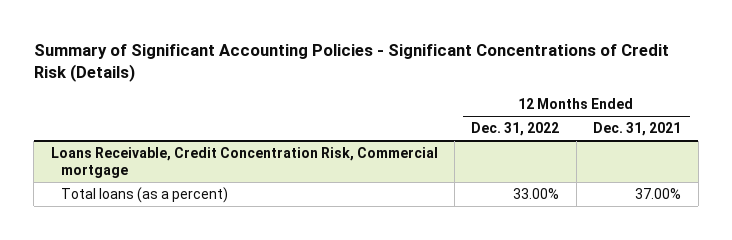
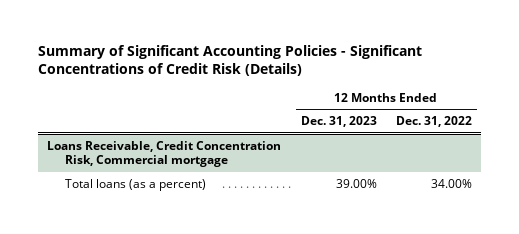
- | 12 Months Ended Dec. 31, 2022 | 12 Months Ended Dec. 31, 2021
+ | 12 Months Ended Dec. 31, 2023 | 12 Months Ended Dec. 31, 2022
@ Loans Receivable, Credit Concentration Risk, Commercial mortgage
- Total loans (as a percent) | 33.00% | 37.00%
+ Total loans (as a percent) | 39.00% | 34.00%

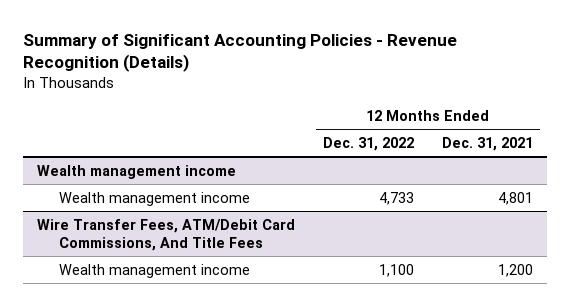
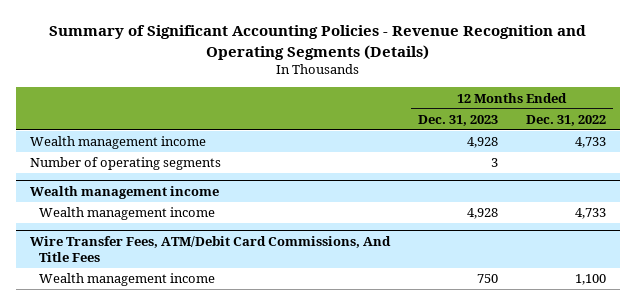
- Summary of Significant Accounting Policies - Revenue Recognition (Details)
+ Summary of Significant Accounting Policies - Revenue Recognition and Operating Segments (Details)
- | 12 Months Ended Dec. 31, 2022 | 12 Months Ended Dec. 31, 2021
+ | 12 Months Ended Dec. 31, 2023 | 12 Months Ended Dec. 31, 2022
+ Wealth management income | 4,928 | 4,733
+ Number of operating segments | 3 |

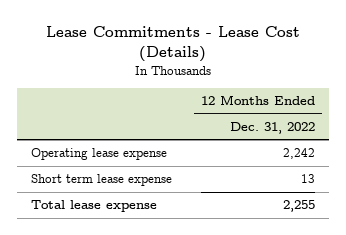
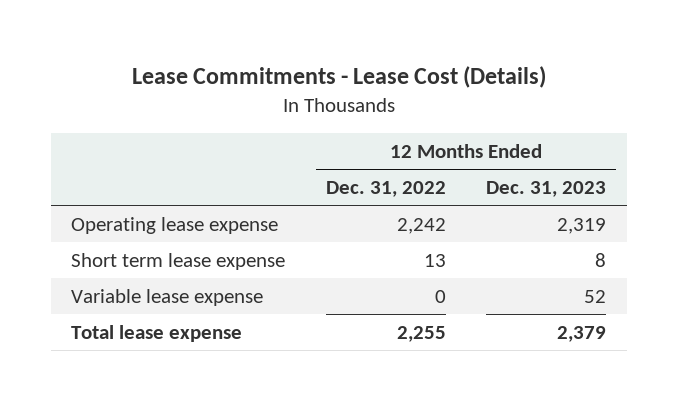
- | 12 Months Ended Dec. 31, 2022
+ | 12 Months Ended Dec. 31, 2022 | 12 Months Ended Dec. 31, 2023
+ Variable lease expense | 0 | 52

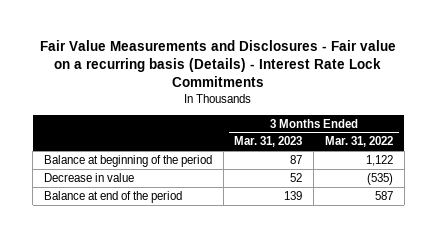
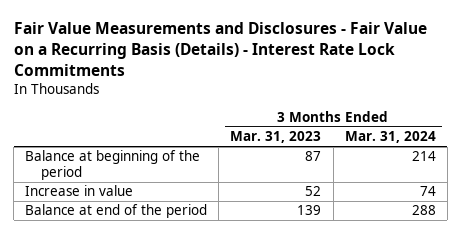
- Fair Value Measurements and Disclosures - Fair value on a recurring basis (Details) - Interest Rate Lock Commitments
+ Fair Value Measurements and Disclosures - Fair Value on a Recurring Basis (Details) - Interest Rate Lock Commitments
- | 3 Months Ended Mar. 31, 2023 | 3 Months Ended Mar. 31, 2022
+ | 3 Months Ended Mar. 31, 2023 | 3 Months Ended Mar. 31, 2024
- Decrease in value | 52 | (535)
+ Increase in value | 52 | 74

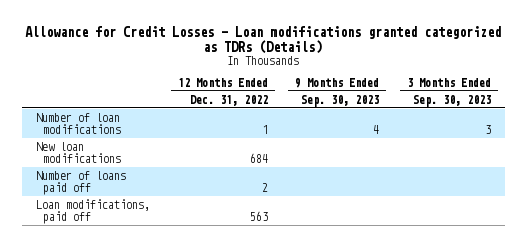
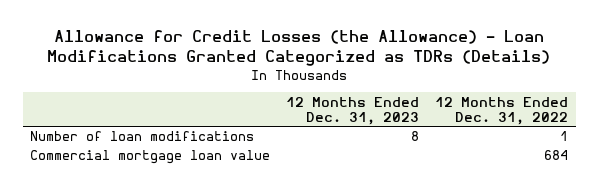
- Allowance for Credit Losses - Loan modifications granted categorized as TDRs (Details)
+ Allowance for Credit Losses (the Allowance) - Loan Modifications Granted Categorized as TDRs (Details)
- | 12 Months Ended Dec. 31, 2022 | 9 Months Ended Sep. 30, 2023 | 3 Months Ended Sep. 30, 2023
+ | 12 Months Ended Dec. 31, 2023 | 12 Months Ended Dec. 31, 2022
- New loan modifications | 684 | |
- Number of loans paid off | 2 | |
- Loan modifications, paid off | 563 | |
+ Commercial mortgage loan value | | 684

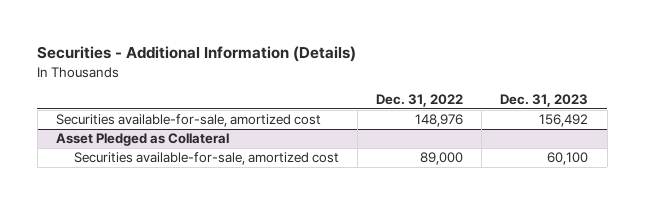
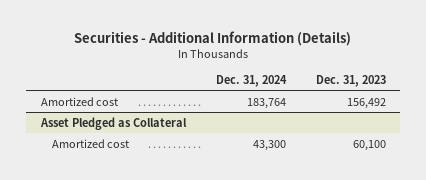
- | Dec. 31, 2022 | Dec. 31, 2023
+ | Dec. 31, 2024 | Dec. 31, 2023
- Securities available-for-sale, amortized cost | 148,976 | 156,492
+ Amortized cost | 183,764 | 156,492
@ Asset Pledged as Collateral
- Securities available-for-sale, amortized cost | 89,000 | 60,100
+ Amortized cost | 43,300 | 60,100

